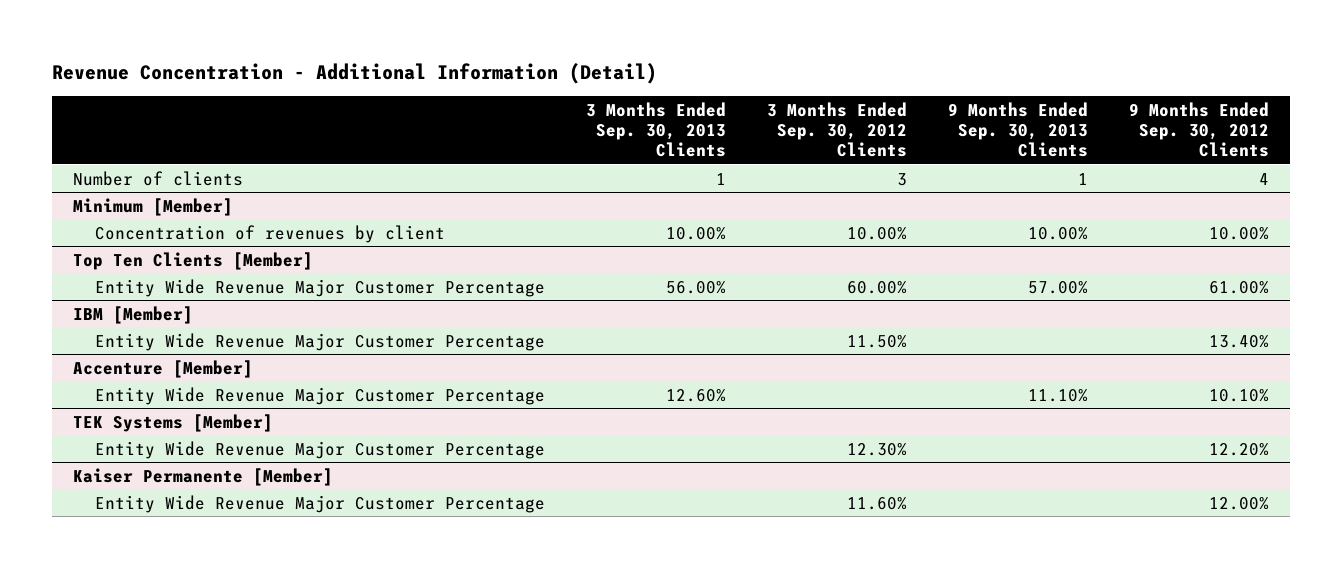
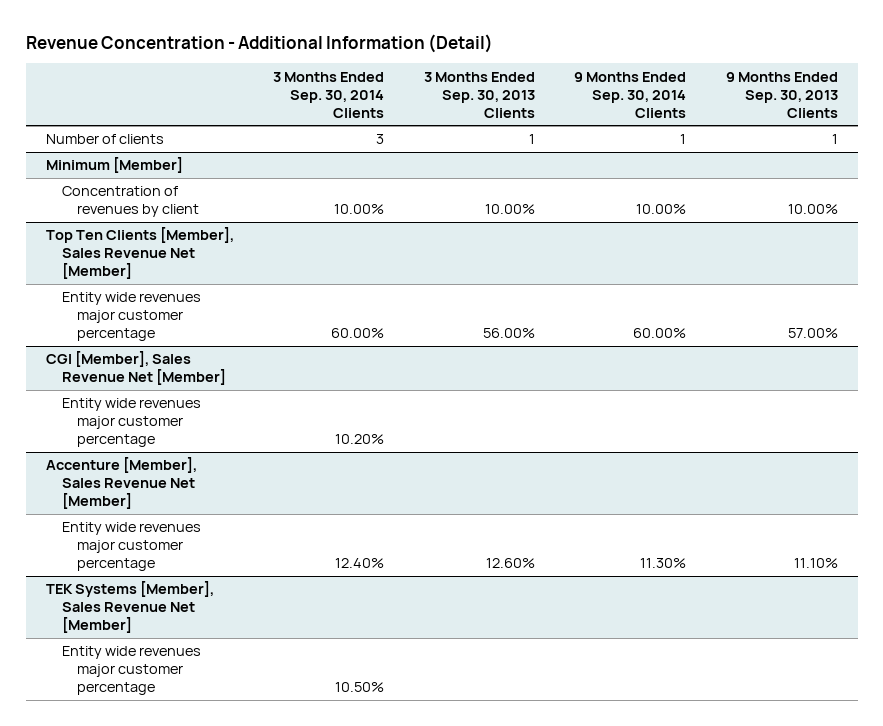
- | 3 Months Ended Sep. 30, 2013 Clients | 3 Months Ended Sep. 30, 2012 Clients | 9 Months Ended Sep. 30, 2013 Clients | 9 Months Ended Sep. 30, 2012 Clients
+ | 3 Months Ended Sep. 30, 2014 Clients | 3 Months Ended Sep. 30, 2013 Clients | 9 Months Ended Sep. 30, 2014 Clients | 9 Months Ended Sep. 30, 2013 Clients
- Top Ten Clients [Member]
- Entity Wide Revenue Major Customer Percentage | 56.00% | 60.00% | 57.00% | 61.00%
- IBM [Member]
- Entity Wide Revenue Major Customer Percentage | | 11.50% | | 13.40%
- Accenture [Member]
- Entity Wide Revenue Major Customer Percentage | 12.60% | | 11.10% | 10.10%
- TEK Systems [Member]
- Entity Wide Revenue Major Customer Percentage | | 12.30% | | 12.20%
- Kaiser Permanente [Member]
- Entity Wide Revenue Major Customer Percentage | | 11.60% | | 12.00%
+ Top Ten Clients [Member], Sales Revenue Net [Member]
+ Entity wide revenues major customer percentage | 60.00% | 56.00% | 60.00% | 57.00%
+ CGI [Member], Sales Revenue Net [Member]
+ Entity wide revenues major customer percentage | 10.20% | | |
+ Accenture [Member], Sales Revenue Net [Member]
+ Entity wide revenues major customer percentage | 12.40% | 12.60% | 11.30% | 11.10%
+ TEK Systems [Member], Sales Revenue Net [Member]
+ Entity wide revenues major customer percentage | 10.50% | | |

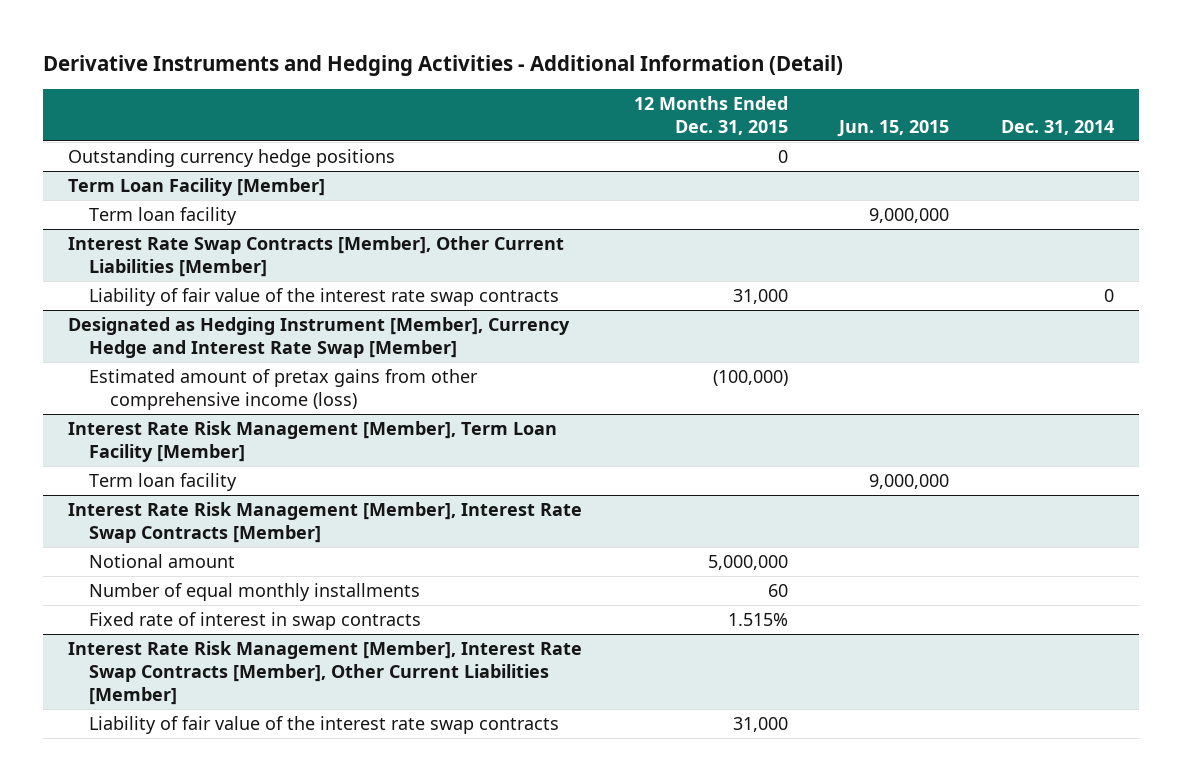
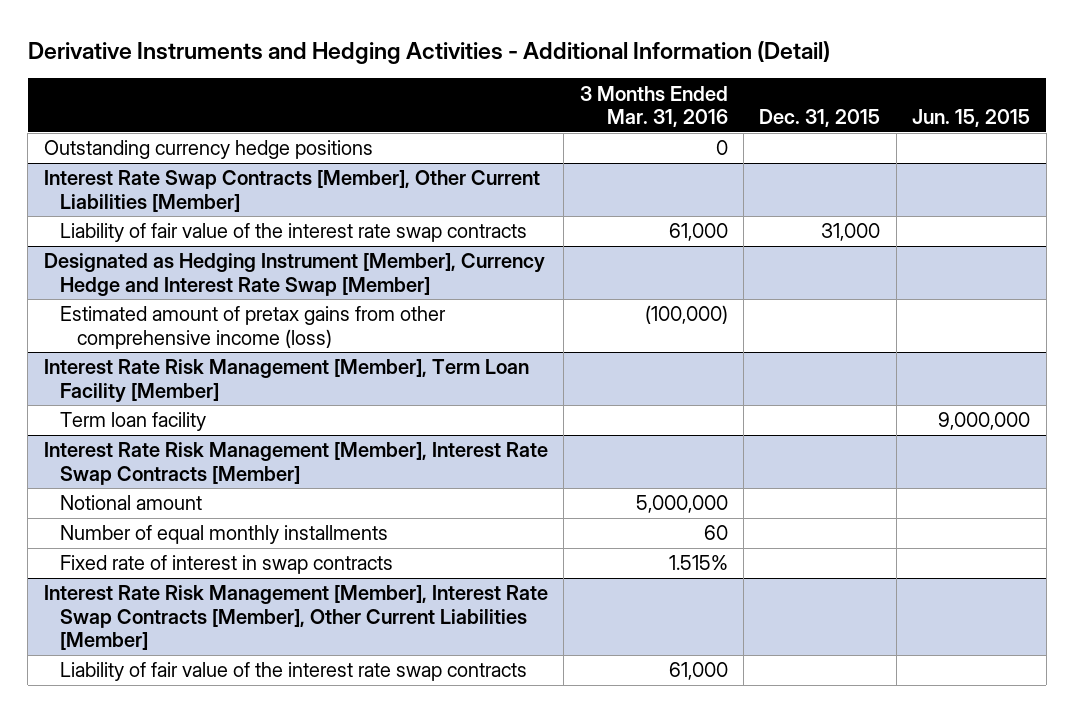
- | 12 Months Ended Dec. 31, 2015 | Jun. 15, 2015 | Dec. 31, 2014
+ | 3 Months Ended Mar. 31, 2016 | Dec. 31, 2015 | Jun. 15, 2015
- Term Loan Facility [Member]
- Term loan facility | | 9,000,000 |

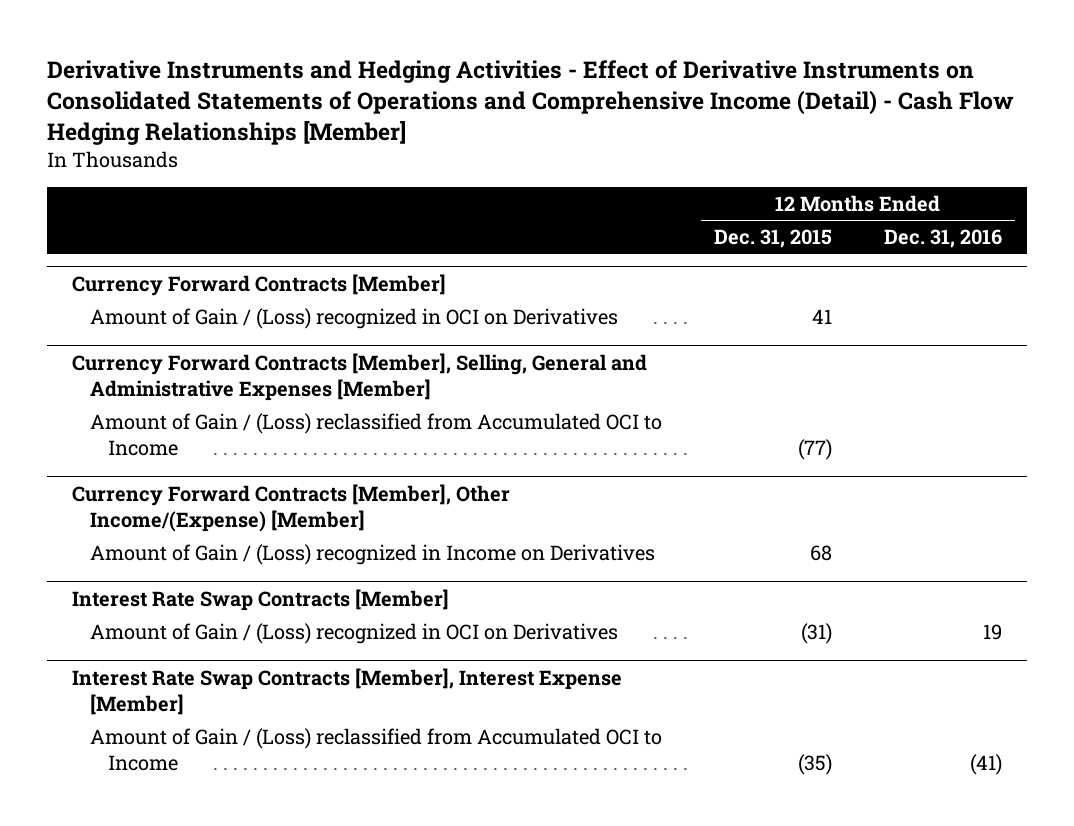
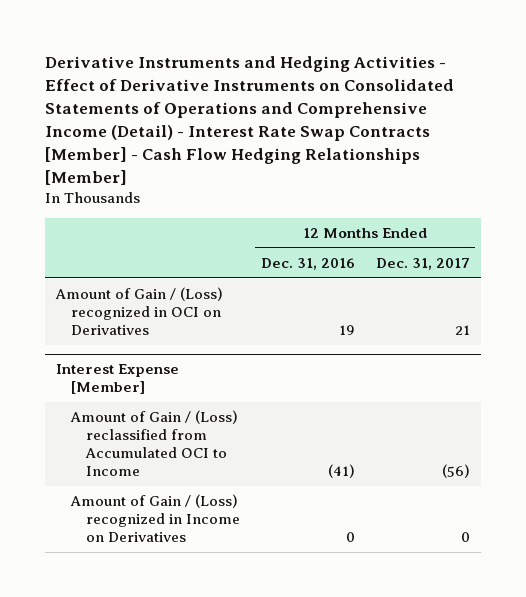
- Derivative Instruments and Hedging Activities - Effect of Derivative Instruments on Consolidated Statements of Operations and Comprehensive Income (Detail) - Cash Flow Hedging Relationships [Member]
+ Derivative Instruments and Hedging Activities - Effect of Derivative Instruments on Consolidated Statements of Operations and Comprehensive Income (Detail) - Interest Rate Swap Contracts [Member] - Cash Flow Hedging Relationships [Member]
- | 12 Months Ended Dec. 31, 2015 | 12 Months Ended Dec. 31, 2016
+ | 12 Months Ended Dec. 31, 2016 | 12 Months Ended Dec. 31, 2017
- Currency Forward Contracts [Member]
- Amount of Gain / (Loss) recognized in OCI on Derivatives | 41 |
- Currency Forward Contracts [Member], Selling, General and Administrative Expenses [Member]
- Amount of Gain / (Loss) reclassified from Accumulated OCI to Income | (77) |
- Currency Forward Contracts [Member], Other Income/(Expense) [Member]
- Amount of Gain / (Loss) recognized in Income on Derivatives | 68 |
- Interest Rate Swap Contracts [Member]
- Amount of Gain / (Loss) recognized in OCI on Derivatives | (31) | 19
- Interest Rate Swap Contracts [Member], Interest Expense [Member]
- Amount of Gain / (Loss) reclassified from Accumulated OCI to Income | (35) | (41)
+ Amount of Gain / (Loss) recognized in OCI on Derivatives | 19 | 21
+ Interest Expense [Member]
+ Amount of Gain / (Loss) reclassified from Accumulated OCI to Income | (41) | (56)
+ Amount of Gain / (Loss) recognized in Income on Derivatives | 0 | 0

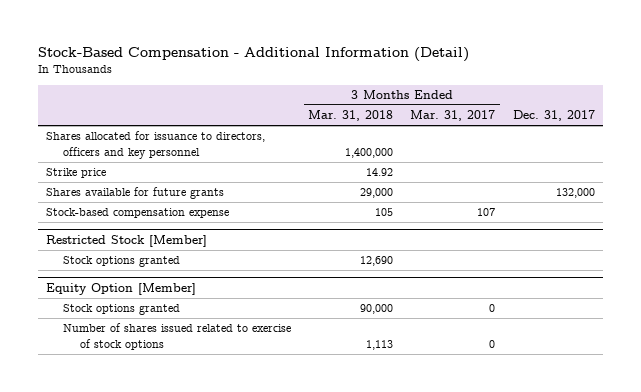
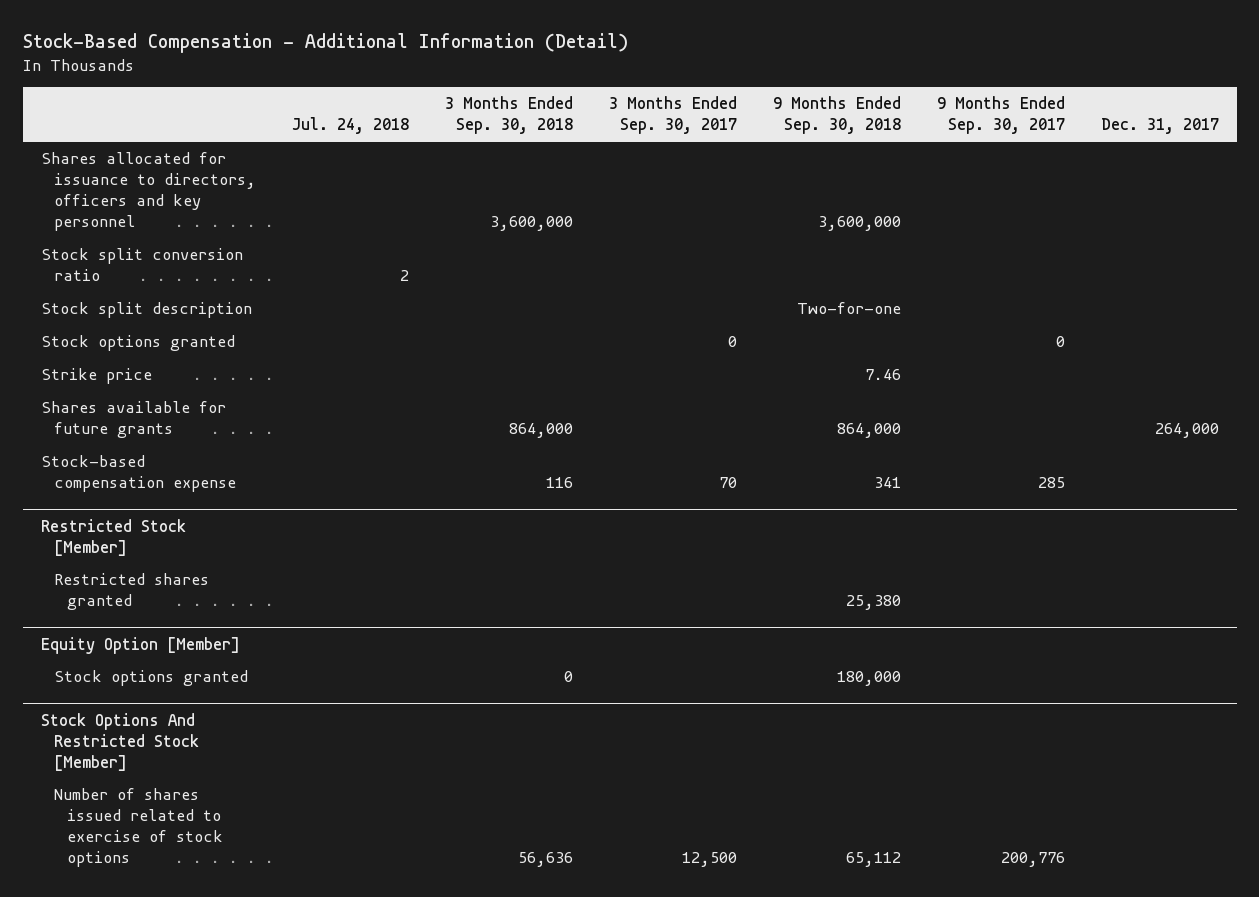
- | 3 Months Ended Mar. 31, 2018 | 3 Months Ended Mar. 31, 2017 | Dec. 31, 2017
+ | Jul. 24, 2018 | 3 Months Ended Sep. 30, 2018 | 3 Months Ended Sep. 30, 2017 | 9 Months Ended Sep. 30, 2018 | 9 Months Ended Sep. 30, 2017 | Dec. 31, 2017
+ Stock split conversion ratio | 2 | | | | |
+ Stock split description | | | | Two-for-one | |
+ Stock options granted | | | 0 | | 0 |
- Shares available for future grants | 29,000 | | 132,000
+ Shares available for future grants | | 864,000 | | 864,000 | | 264,000
@ Restricted Stock [Member]
- Stock options granted | 12,690 | |
+ Restricted shares granted | | | | 25,380 | |
@ Equity Option [Member]
- Number of shares issued related to exercise of stock options | 1,113 | 0 |
+ Stock Options And Restricted Stock [Member]
+ Number of shares issued related to exercise of stock options | | 56,636 | 12,500 | 65,112 | 200,776 |

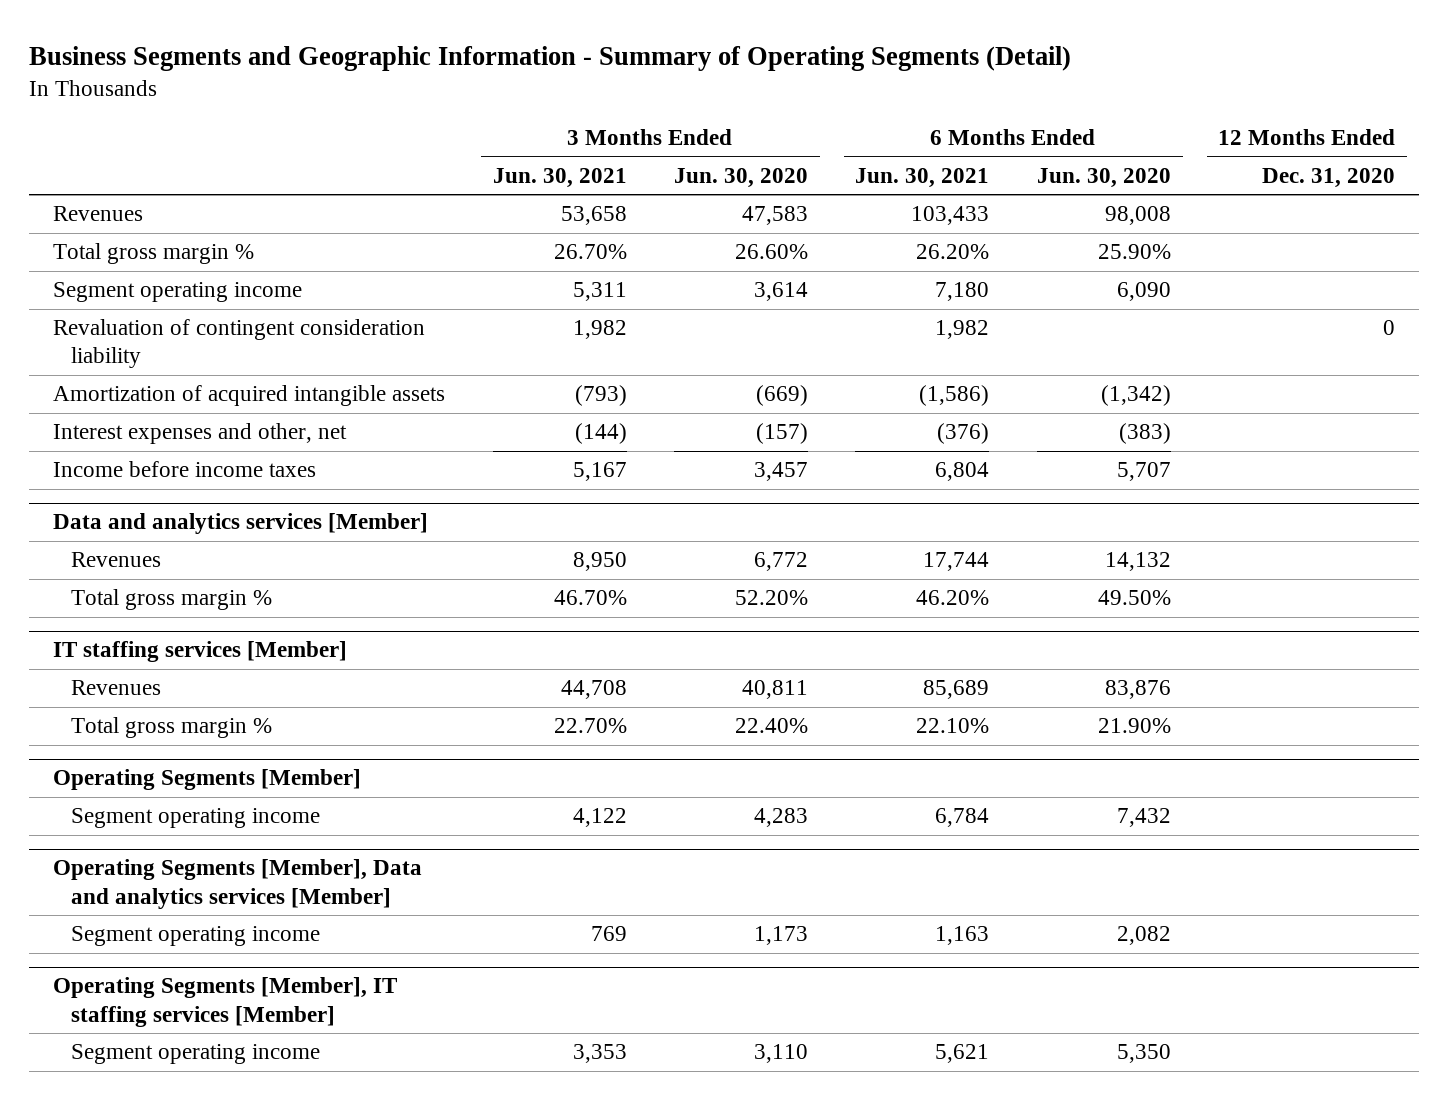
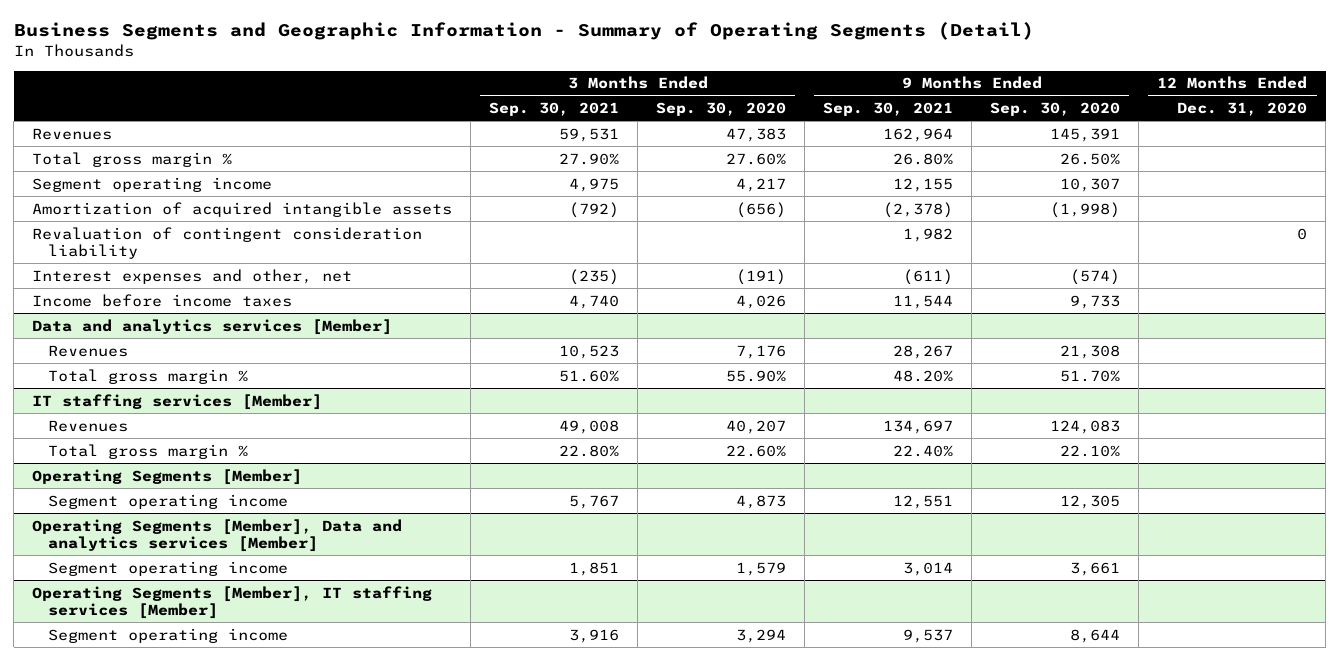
- | 3 Months Ended Jun. 30, 2021 | 3 Months Ended Jun. 30, 2020 | 6 Months Ended Jun. 30, 2021 | 6 Months Ended Jun. 30, 2020 | 12 Months Ended Dec. 31, 2020
+ | 3 Months Ended Sep. 30, 2021 | 3 Months Ended Sep. 30, 2020 | 9 Months Ended Sep. 30, 2021 | 9 Months Ended Sep. 30, 2020 | 12 Months Ended Dec. 31, 2020
moved down: Revaluation of contingent consideration liability | | | 1,982 | | 0

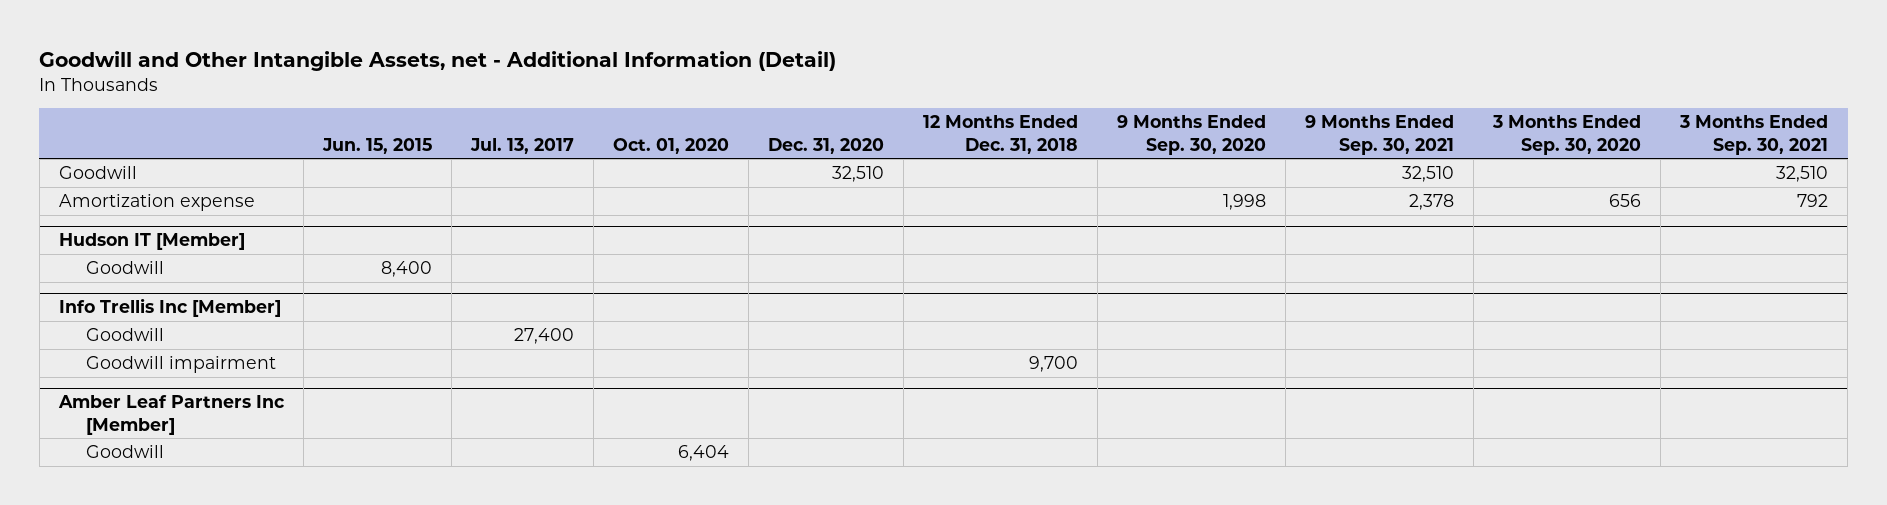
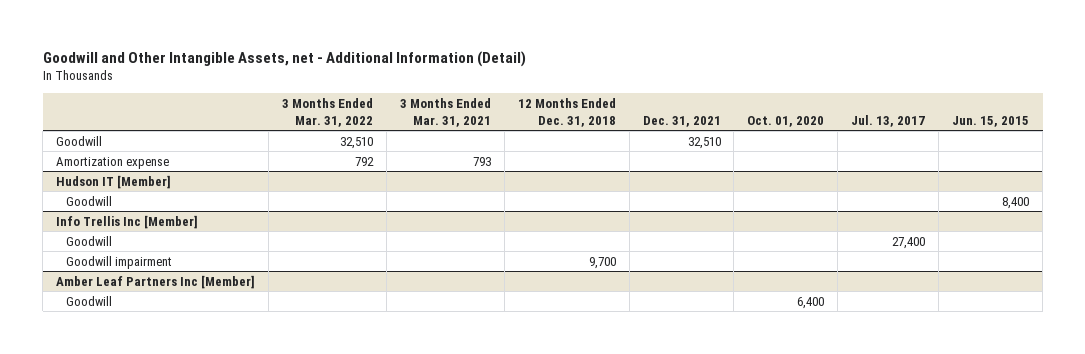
- | Jun. 15, 2015 | Jul. 13, 2017 | Oct. 01, 2020 | Dec. 31, 2020 | 12 Months Ended Dec. 31, 2018 | 9 Months Ended Sep. 30, 2020 | 9 Months Ended Sep. 30, 2021 | 3 Months Ended Sep. 30, 2020 | 3 Months Ended Sep. 30, 2021
+ | 3 Months Ended Mar. 31, 2022 | 3 Months Ended Mar. 31, 2021 | 12 Months Ended Dec. 31, 2018 | Dec. 31, 2021 | Oct. 01, 2020 | Jul. 13, 2017 | Jun. 15, 2015
@ Amber Leaf Partners Inc [Member]
- Goodwill | | | 6,404 | | | | | |
+ Goodwill | | | | | 6,400 | |

